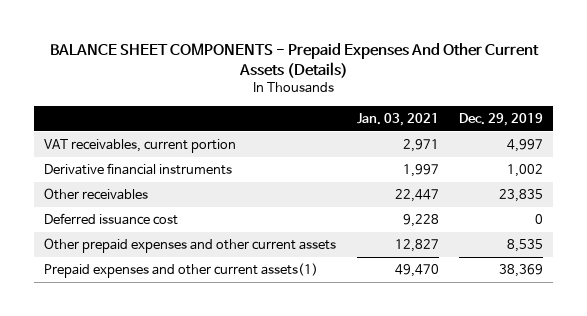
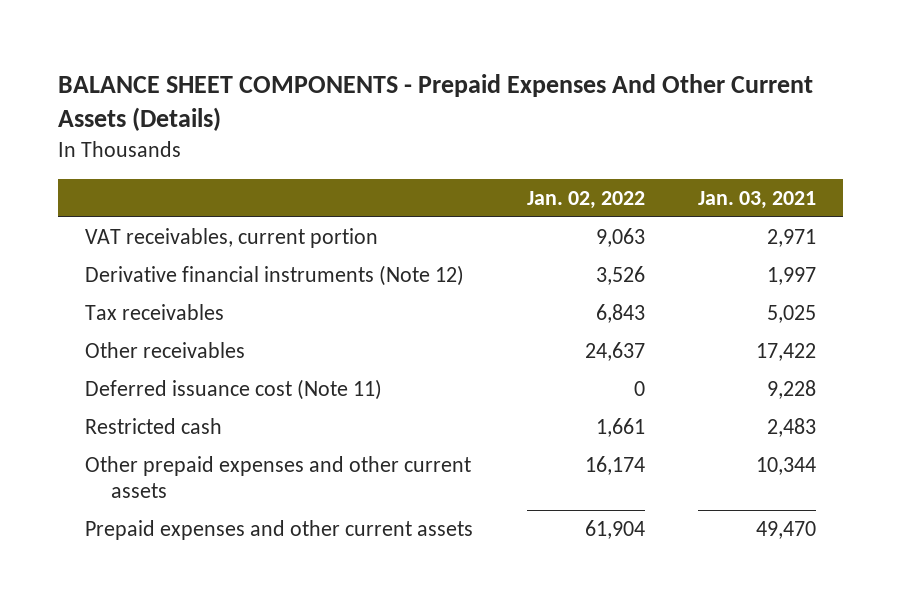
- | Jan. 03, 2021 | Dec. 29, 2019
+ | Jan. 02, 2022 | Jan. 03, 2021
- Derivative financial instruments | 1,997 | 1,002
- Other receivables | 22,447 | 23,835
- Deferred issuance cost | 9,228 | 0
- Other prepaid expenses and other current assets | 12,827 | 8,535
- Prepaid expenses and other current assets(1) | 49,470 | 38,369
+ Derivative financial instruments (Note 12) | 3,526 | 1,997
+ Tax receivables | 6,843 | 5,025
+ Other receivables | 24,637 | 17,422
+ Deferred issuance cost (Note 11) | 0 | 9,228
+ Restricted cash | 1,661 | 2,483
+ Other prepaid expenses and other current assets | 16,174 | 10,344
+ Prepaid expenses and other current assets | 61,904 | 49,470

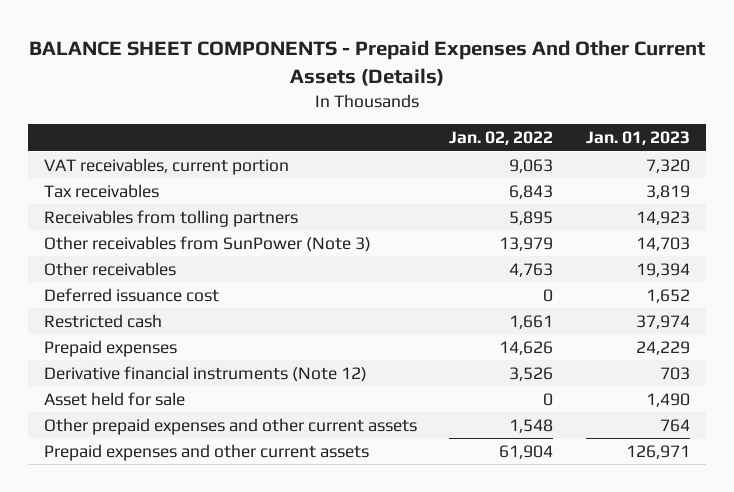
- | Jan. 02, 2022 | Jan. 03, 2021
+ | Jan. 02, 2022 | Jan. 01, 2023
- Other receivables | 24,637 | 17,422
- Deferred issuance cost (Note 11) | 0 | 9,228
+ Receivables from tolling partners | 5,895 | 14,923
+ Other receivables from SunPower (Note 3) | 13,979 | 14,703
+ Other receivables | 4,763 | 19,394
+ Deferred issuance cost | 0 | 1,652
- Other prepaid expenses and other current assets | 16,174 | 10,344
+ Prepaid expenses | 14,626 | 24,229
moved down: Derivative financial instruments (Note 12) | 3,526 | 703
+ Asset held for sale | 0 | 1,490
+ Other prepaid expenses and other current assets | 1,548 | 764

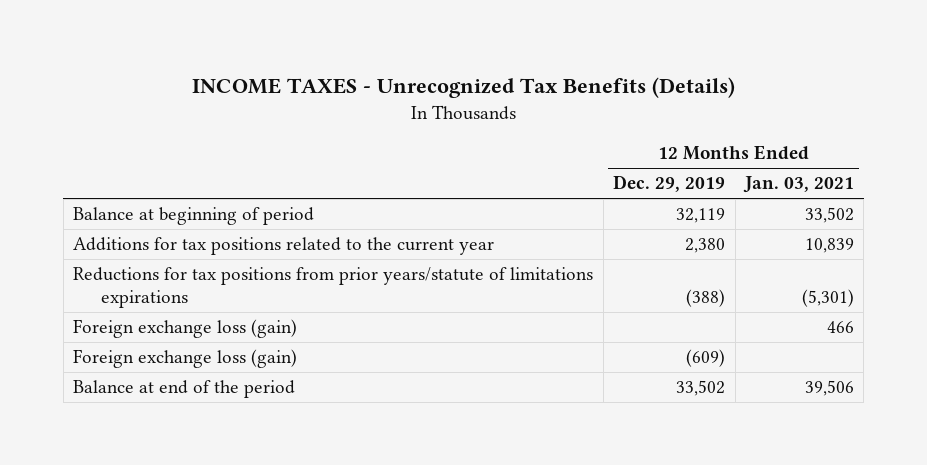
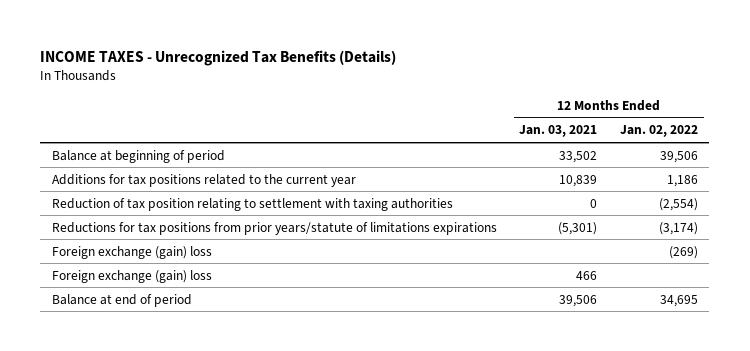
- | 12 Months Ended Dec. 29, 2019 | 12 Months Ended Jan. 03, 2021
+ | 12 Months Ended Jan. 03, 2021 | 12 Months Ended Jan. 02, 2022
+ Reduction of tax position relating to settlement with taxing authorities | 0 | (2,554)
- Foreign exchange loss (gain) | | 466
- Foreign exchange loss (gain) | (609) |
- Balance at end of the period | 33,502 | 39,506
+ Foreign exchange (gain) loss | | (269)
+ Foreign exchange (gain) loss | 466 |
+ Balance at end of period | 39,506 | 34,695

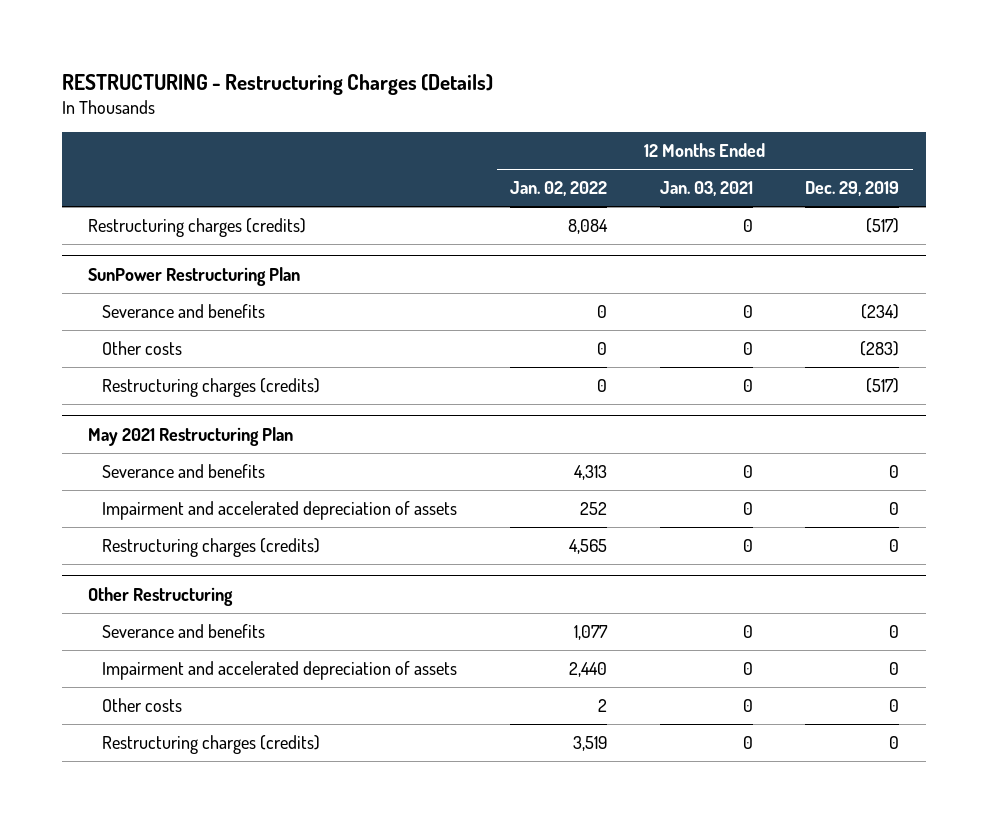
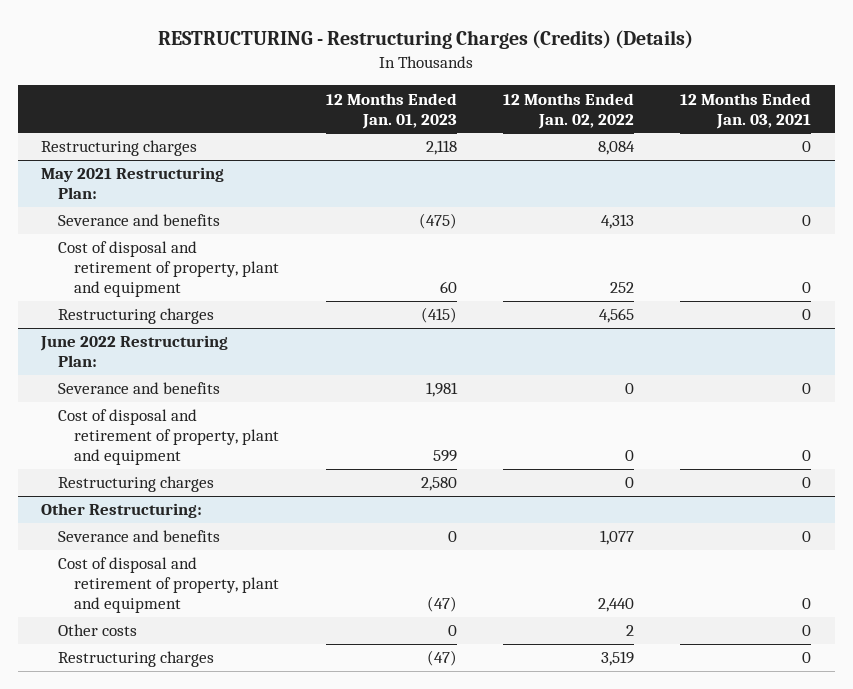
- RESTRUCTURING - Restructuring Charges (Details)
+ RESTRUCTURING - Restructuring Charges (Credits) (Details)
- | 12 Months Ended Jan. 02, 2022 | 12 Months Ended Jan. 03, 2021 | 12 Months Ended Dec. 29, 2019
+ | 12 Months Ended Jan. 01, 2023 | 12 Months Ended Jan. 02, 2022 | 12 Months Ended Jan. 03, 2021
- Restructuring charges (credits) | 8,084 | 0 | (517)
- SunPower Restructuring Plan
- Severance and benefits | 0 | 0 | (234)
- Other costs | 0 | 0 | (283)
- Restructuring charges (credits) | 0 | 0 | (517)
- May 2021 Restructuring Plan
+ Restructuring charges | 2,118 | 8,084 | 0
+ May 2021 Restructuring Plan:
- Impairment and accelerated depreciation of assets | 252 | 0 | 0
- Restructuring charges (credits) | 4,565 | 0 | 0
- Other Restructuring
+ Cost of disposal and retirement of property, plant and equipment | 60 | 252 | 0
+ Restructuring charges | (415) | 4,565 | 0
+ June 2022 Restructuring Plan:
+ Severance and benefits | 1,981 | 0 | 0
+ Cost of disposal and retirement of property, plant and equipment | 599 | 0 | 0
+ Restructuring charges | 2,580 | 0 | 0
+ Other Restructuring:
- Impairment and accelerated depreciation of assets | 2,440 | 0 | 0
+ Cost of disposal and retirement of property, plant and equipment | (47) | 2,440 | 0
- Restructuring charges (credits) | 3,519 | 0 | 0
+ Restructuring charges | (47) | 3,519 | 0

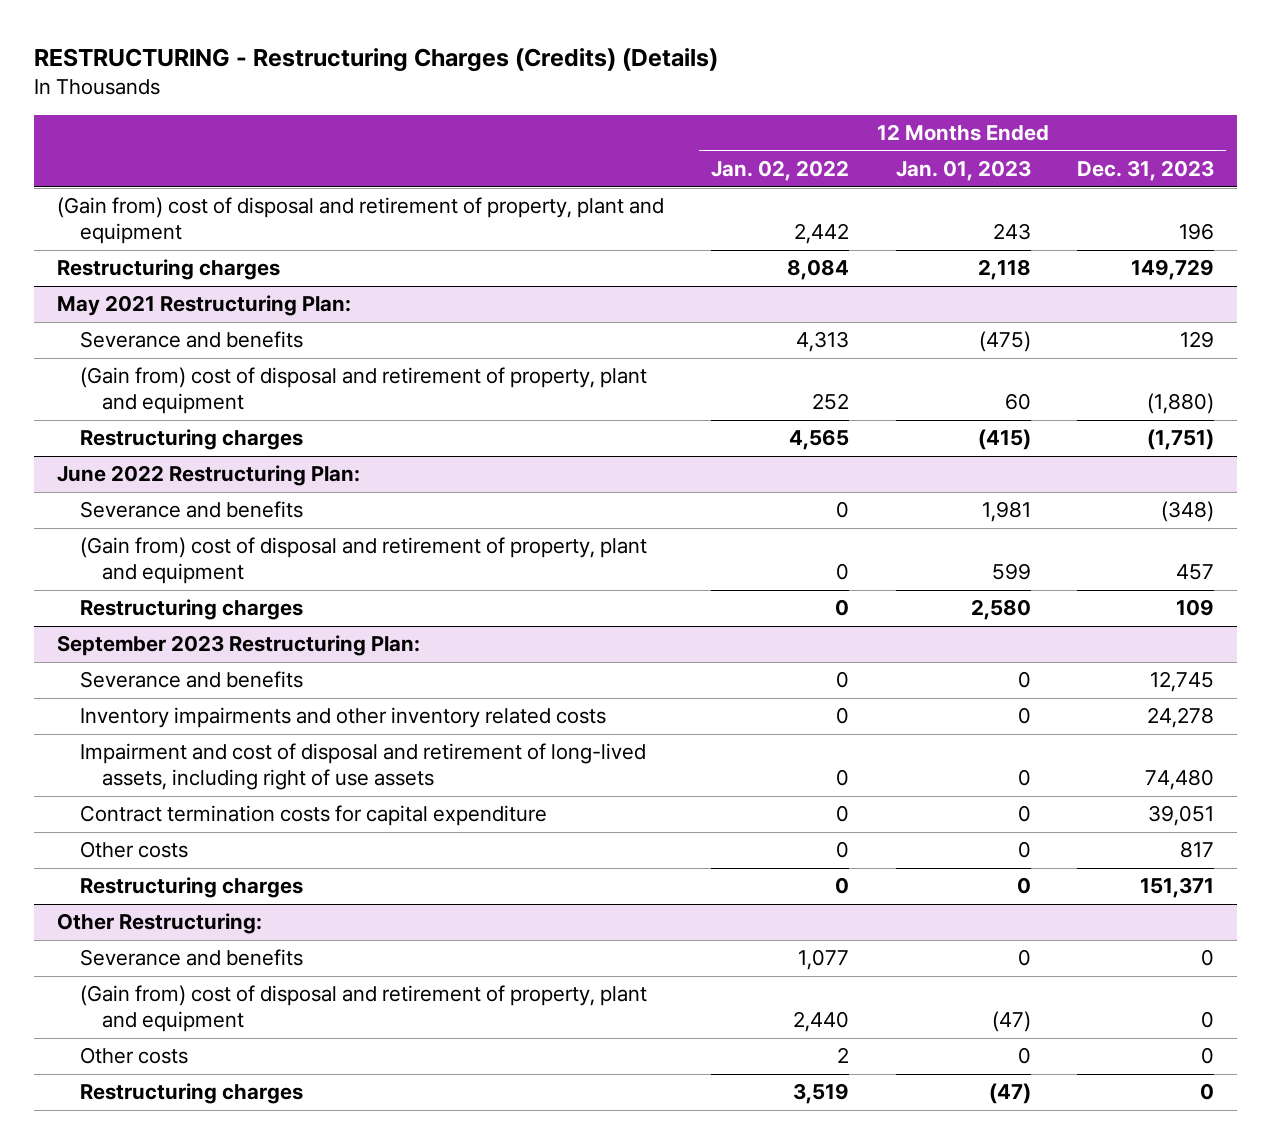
- | 12 Months Ended Jan. 01, 2023 | 12 Months Ended Jan. 02, 2022 | 12 Months Ended Jan. 03, 2021
+ | 12 Months Ended Jan. 02, 2022 | 12 Months Ended Jan. 01, 2023 | 12 Months Ended Dec. 31, 2023
+ (Gain from) cost of disposal and retirement of property, plant and equipment | 2,442 | 243 | 196
@ May 2021 Restructuring Plan:
- Cost of disposal and retirement of property, plant and equipment | 60 | 252 | 0
+ (Gain from) cost of disposal and retirement of property, plant and equipment | 252 | 60 | (1,880)
@ June 2022 Restructuring Plan:
- Cost of disposal and retirement of property, plant and equipment | 599 | 0 | 0
+ (Gain from) cost of disposal and retirement of property, plant and equipment | 0 | 599 | 457
+ September 2023 Restructuring Plan:
+ Severance and benefits | 0 | 0 | 12,745
+ Inventory impairments and other inventory related costs | 0 | 0 | 24,278
+ Impairment and cost of disposal and retirement of long-lived assets, including right of use assets | 0 | 0 | 74,480
+ Contract termination costs for capital expenditure | 0 | 0 | 39,051
+ Other costs | 0 | 0 | 817
+ Restructuring charges | 0 | 0 | 151,371
@ Other Restructuring:
- Cost of disposal and retirement of property, plant and equipment | (47) | 2,440 | 0
+ (Gain from) cost of disposal and retirement of property, plant and equipment | 2,440 | (47) | 0

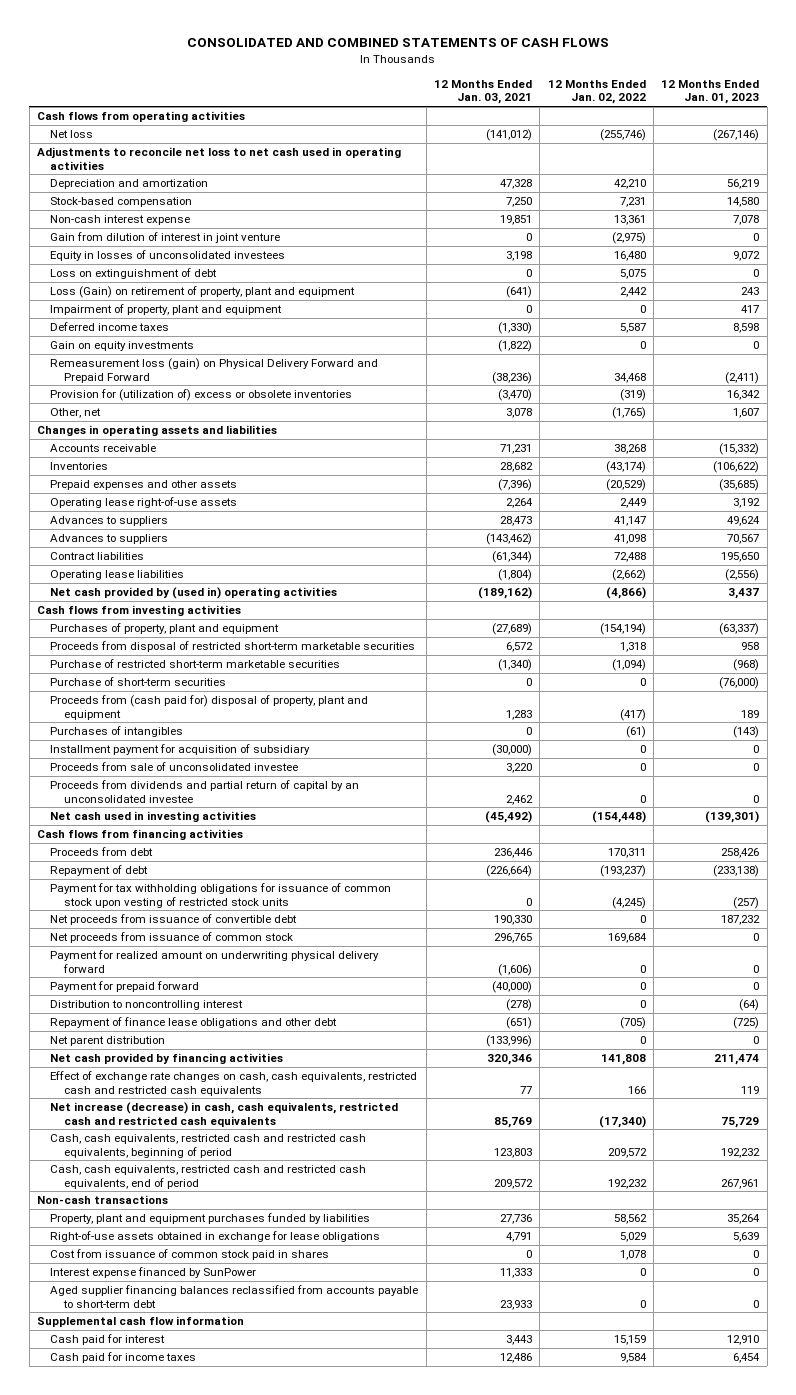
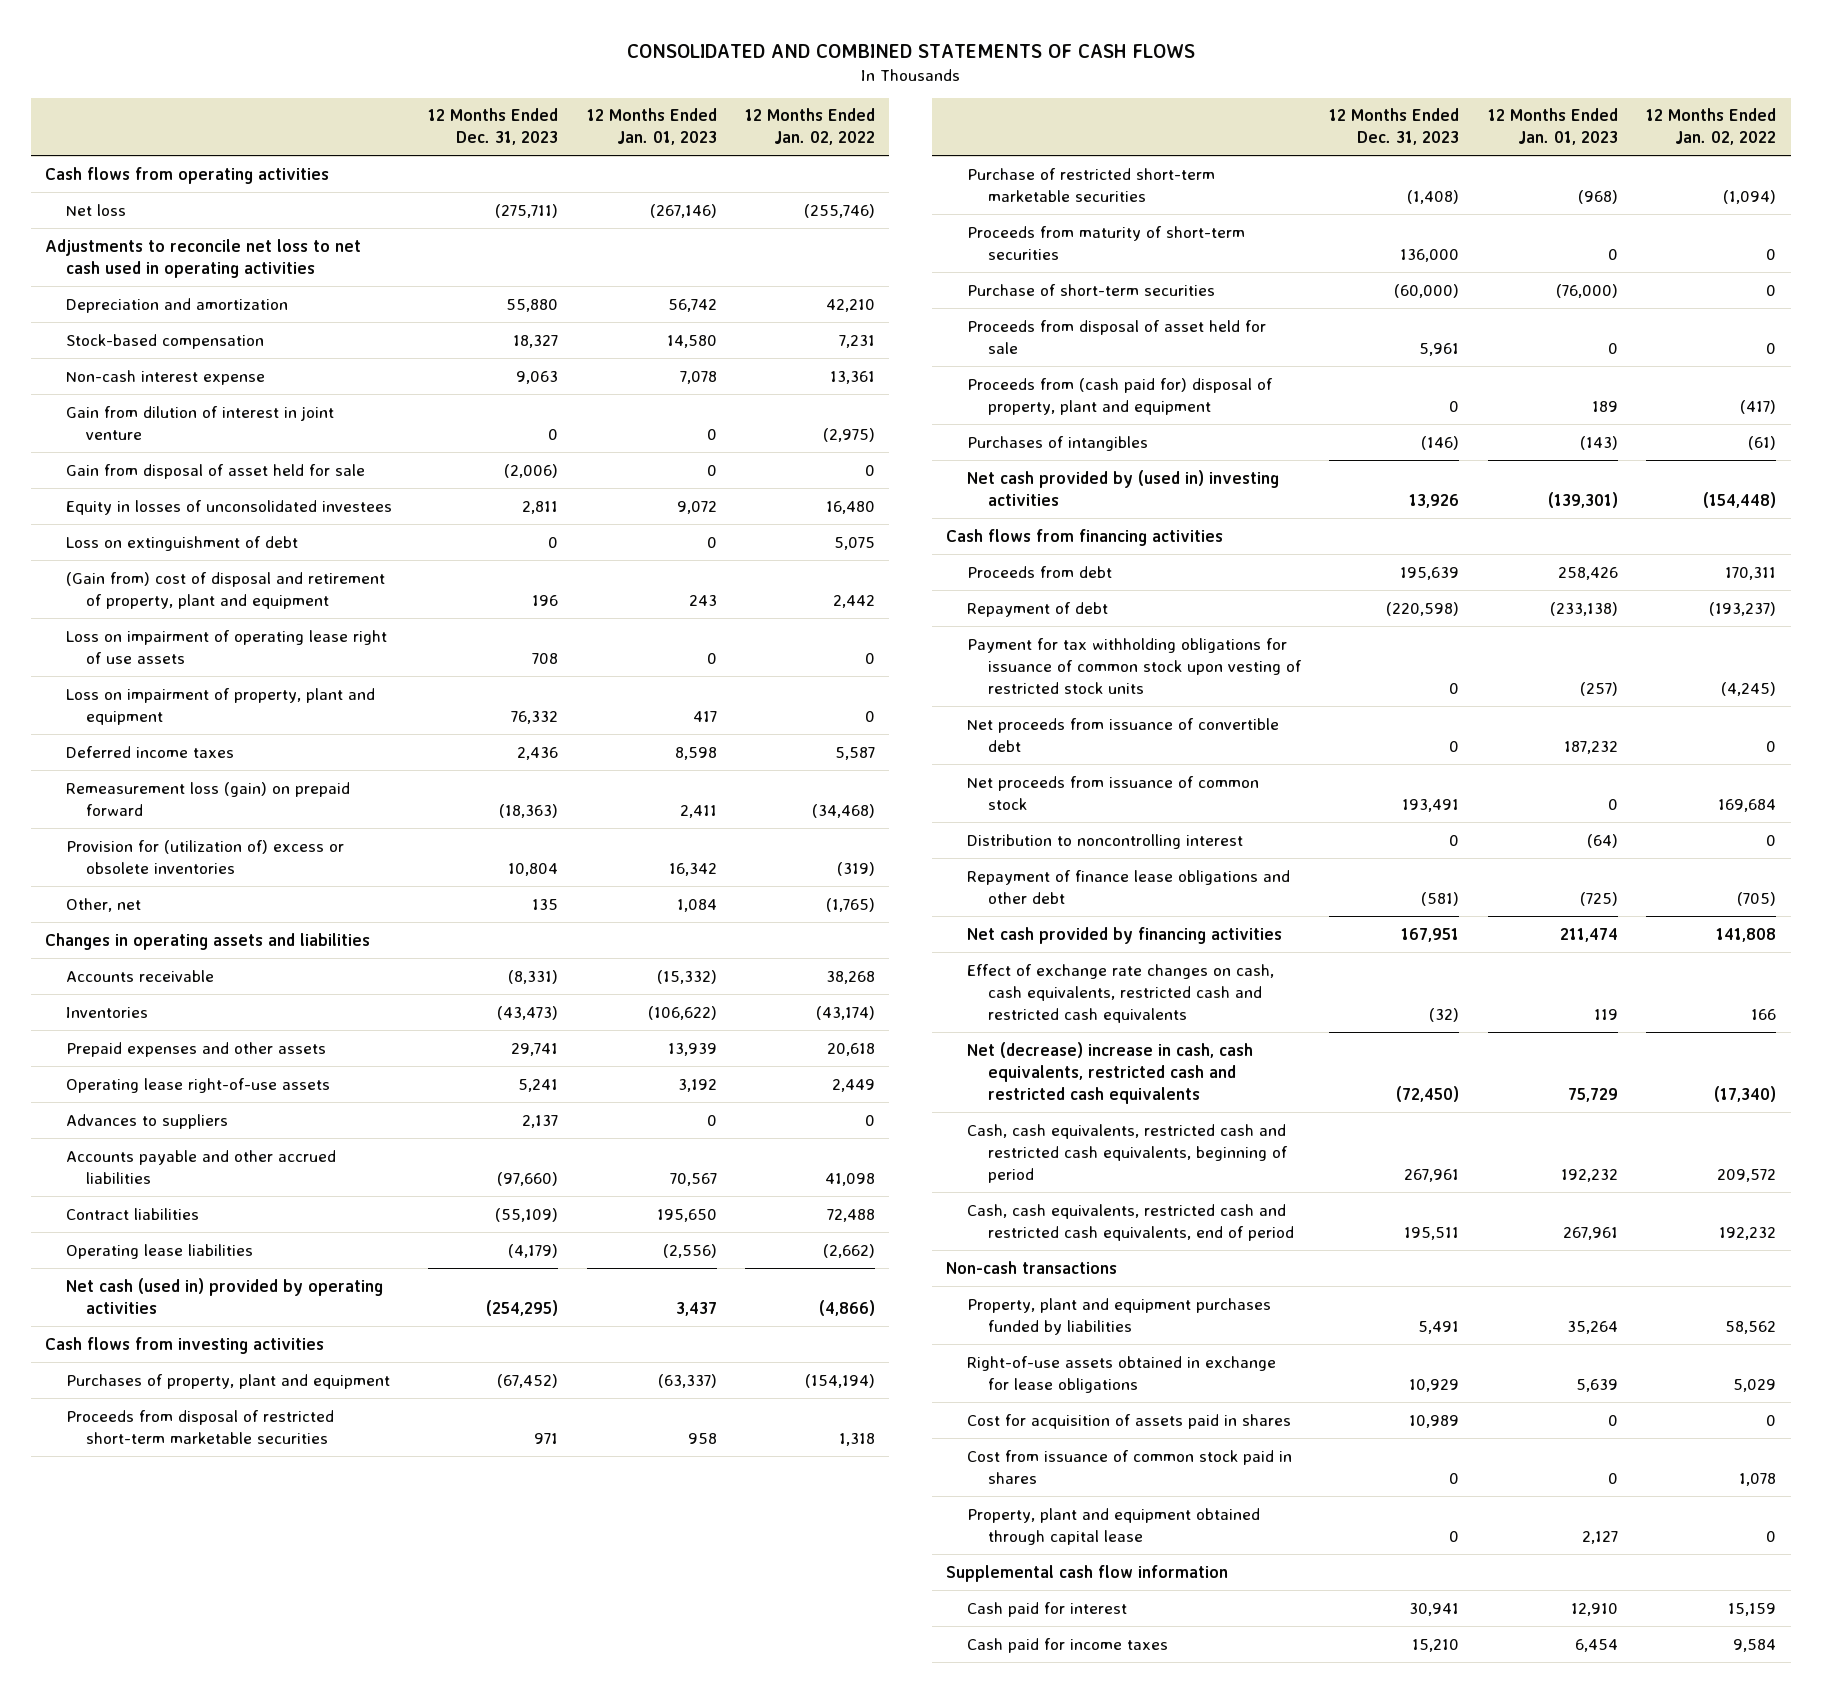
- | 12 Months Ended Jan. 03, 2021 | 12 Months Ended Jan. 02, 2022 | 12 Months Ended Jan. 01, 2023
+ | 12 Months Ended Dec. 31, 2023 | 12 Months Ended Jan. 01, 2023 | 12 Months Ended Jan. 02, 2022
- Depreciation and amortization | 47,328 | 42,210 | 56,219
+ Depreciation and amortization | 55,880 | 56,742 | 42,210
+ Gain from disposal of asset held for sale | (2,006) | 0 | 0
- Loss (Gain) on retirement of property, plant and equipment | (641) | 2,442 | 243
- Impairment of property, plant and equipment | 0 | 0 | 417
+ (Gain from) cost of disposal and retirement of property, plant and equipment | 196 | 243 | 2,442
+ Loss on impairment of operating lease right of use assets | 708 | 0 | 0
+ Loss on impairment of property, plant and equipment | 76,332 | 417 | 0
- Gain on equity investments | (1,822) | 0 | 0
- Remeasurement loss (gain) on Physical Delivery Forward and Prepaid Forward | (38,236) | 34,468 | (2,411)
+ Remeasurement loss (gain) on prepaid forward | (18,363) | 2,411 | (34,468)
- Other, net | 3,078 | (1,765) | 1,607
+ Other, net | 135 | 1,084 | (1,765)
- Prepaid expenses and other assets | (7,396) | (20,529) | (35,685)
+ Prepaid expenses and other assets | 29,741 | 13,939 | 20,618
- Advances to suppliers | 28,473 | 41,147 | 49,624
- Advances to suppliers | (143,462) | 41,098 | 70,567
+ Advances to suppliers | 2,137 | 0 | 0
+ Accounts payable and other accrued liabilities | (97,660) | 70,567 | 41,098
- Net cash provided by (used in) operating activities | (189,162) | (4,866) | 3,437
+ Net cash (used in) provided by operating activities | (254,295) | 3,437 | (4,866)
+ Proceeds from maturity of short-term securities | 136,000 | 0 | 0
+ Proceeds from disposal of asset held for sale | 5,961 | 0 | 0
- Installment payment for acquisition of subsidiary | (30,000) | 0 | 0
- Proceeds from sale of unconsolidated investee | 3,220 | 0 | 0
- Proceeds from dividends and partial return of capital by an unconsolidated investee | 2,462 | 0 | 0
- Net cash used in investing activities | (45,492) | (154,448) | (139,301)
+ Net cash provided by (used in) investing activities | 13,926 | (139,301) | (154,448)
- Payment for realized amount on underwriting physical delivery forward | (1,606) | 0 | 0
- Payment for prepaid forward | (40,000) | 0 | 0
- Net parent distribution | (133,996) | 0 | 0
- Net increase (decrease) in cash, cash equivalents, restricted cash and restricted cash equivalents | 85,769 | (17,340) | 75,729
+ Net (decrease) increase in cash, cash equivalents, restricted cash and restricted cash equivalents | (72,450) | 75,729 | (17,340)
+ Cost for acquisition of assets paid in shares | 10,989 | 0 | 0
- Interest expense financed by SunPower | 11,333 | 0 | 0
- Aged supplier financing balances reclassified from accounts payable to short-term debt | 23,933 | 0 | 0
+ Property, plant and equipment obtained through capital lease | 0 | 2,127 | 0

